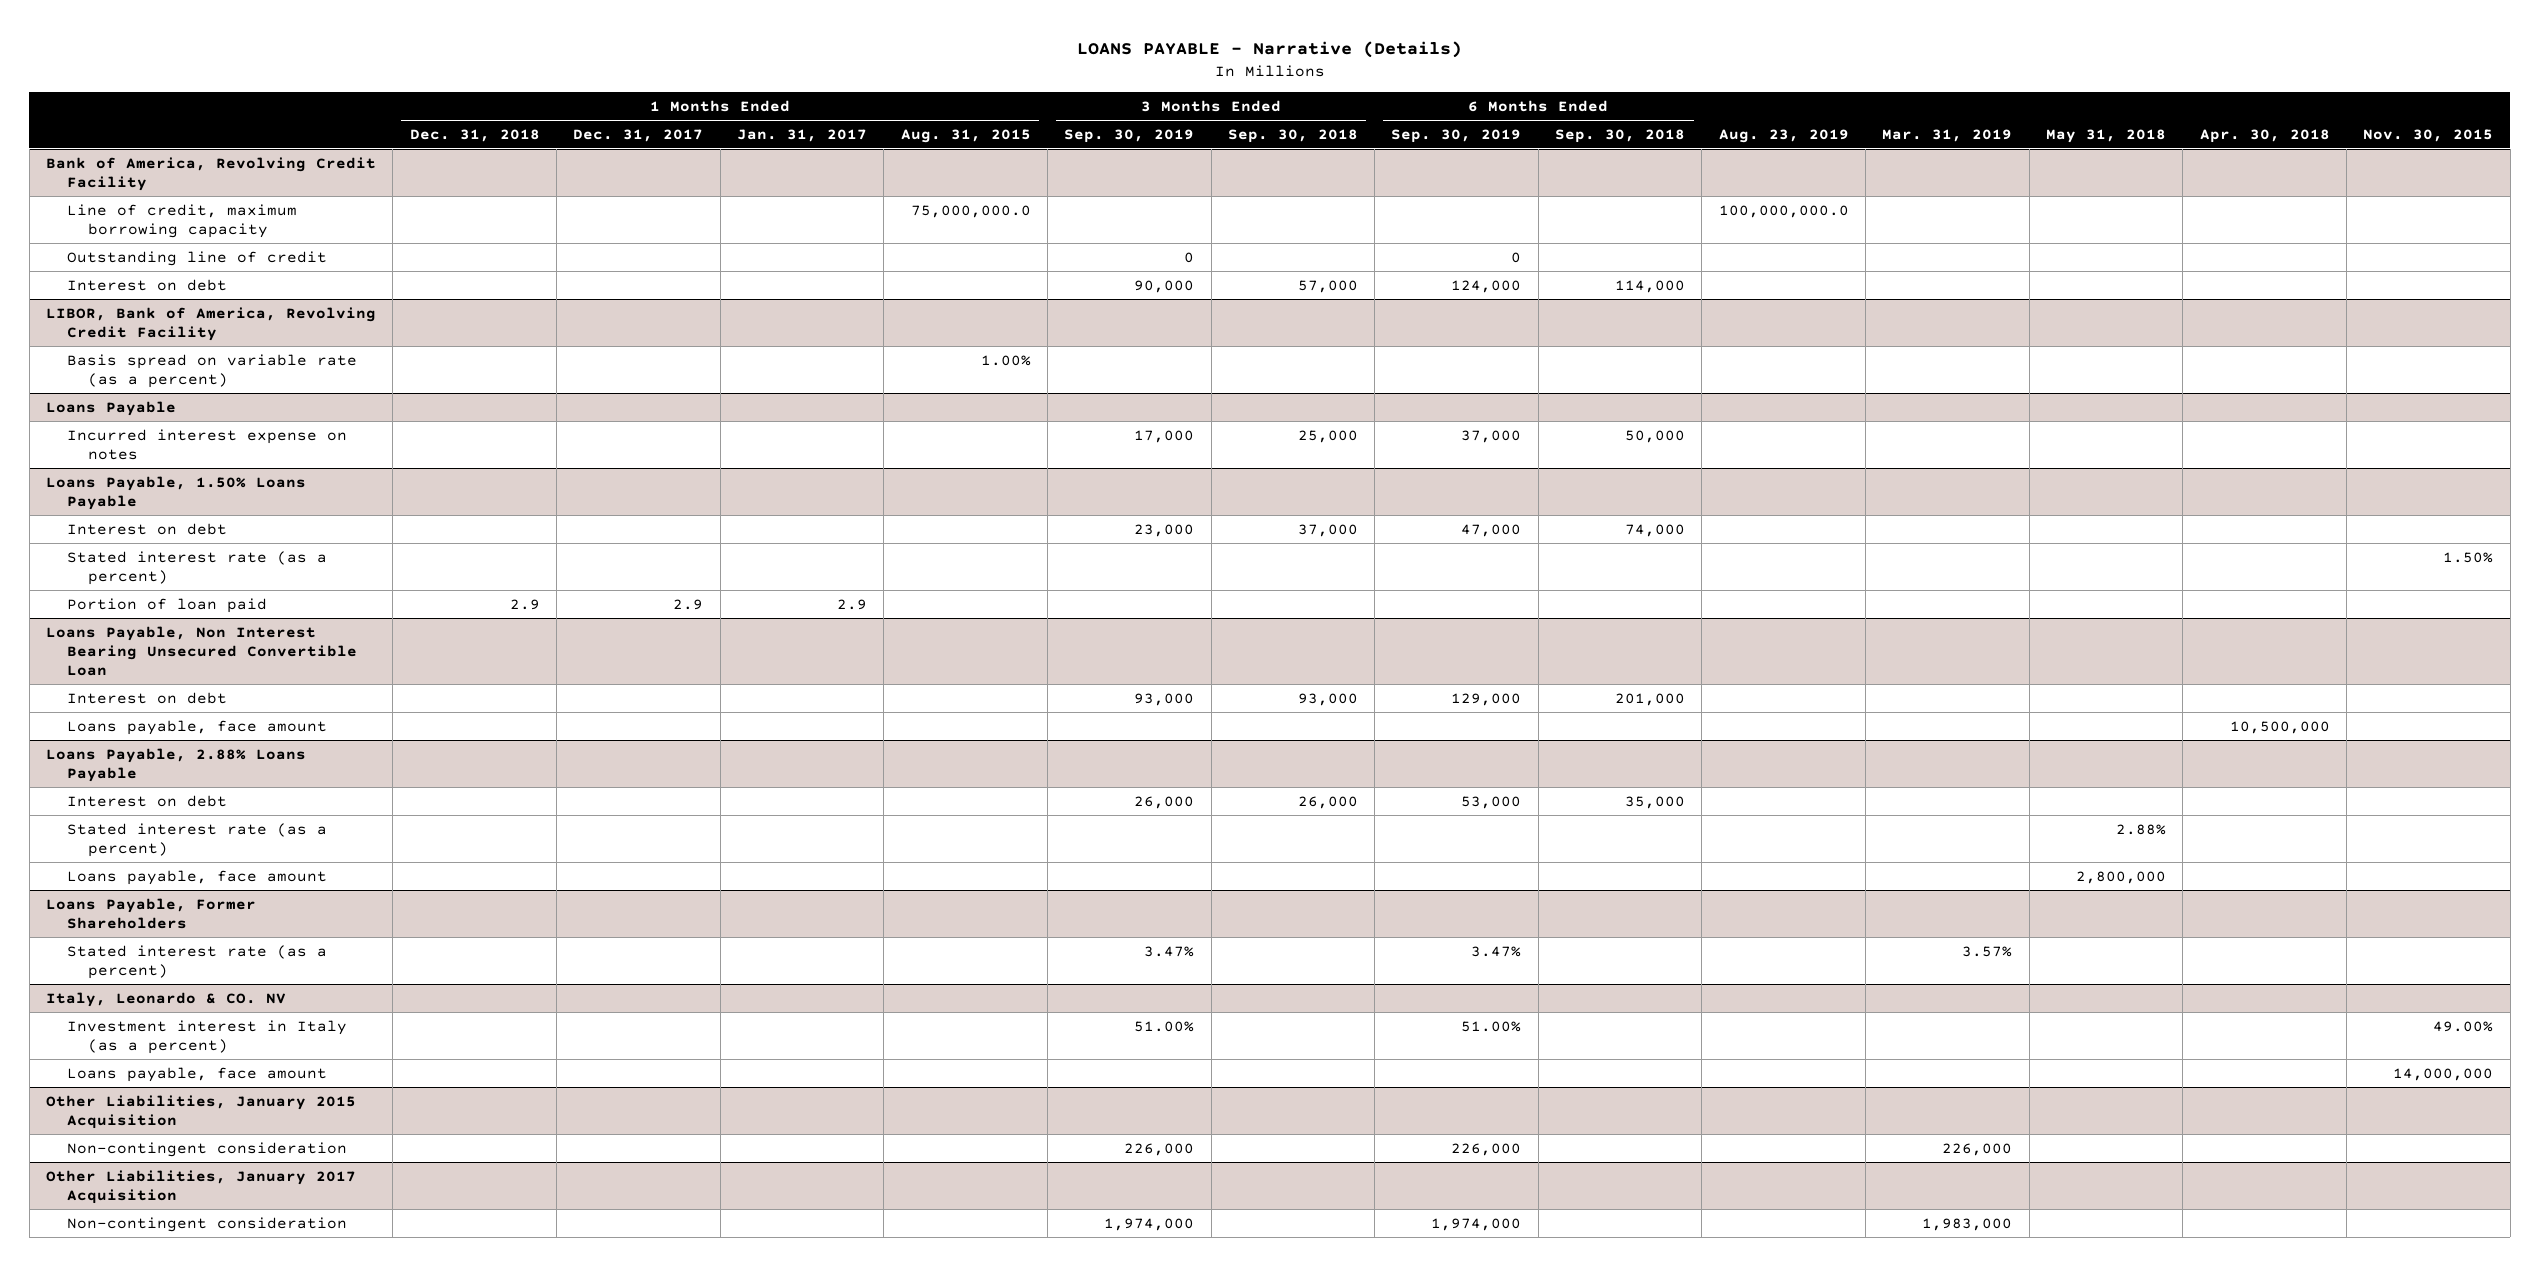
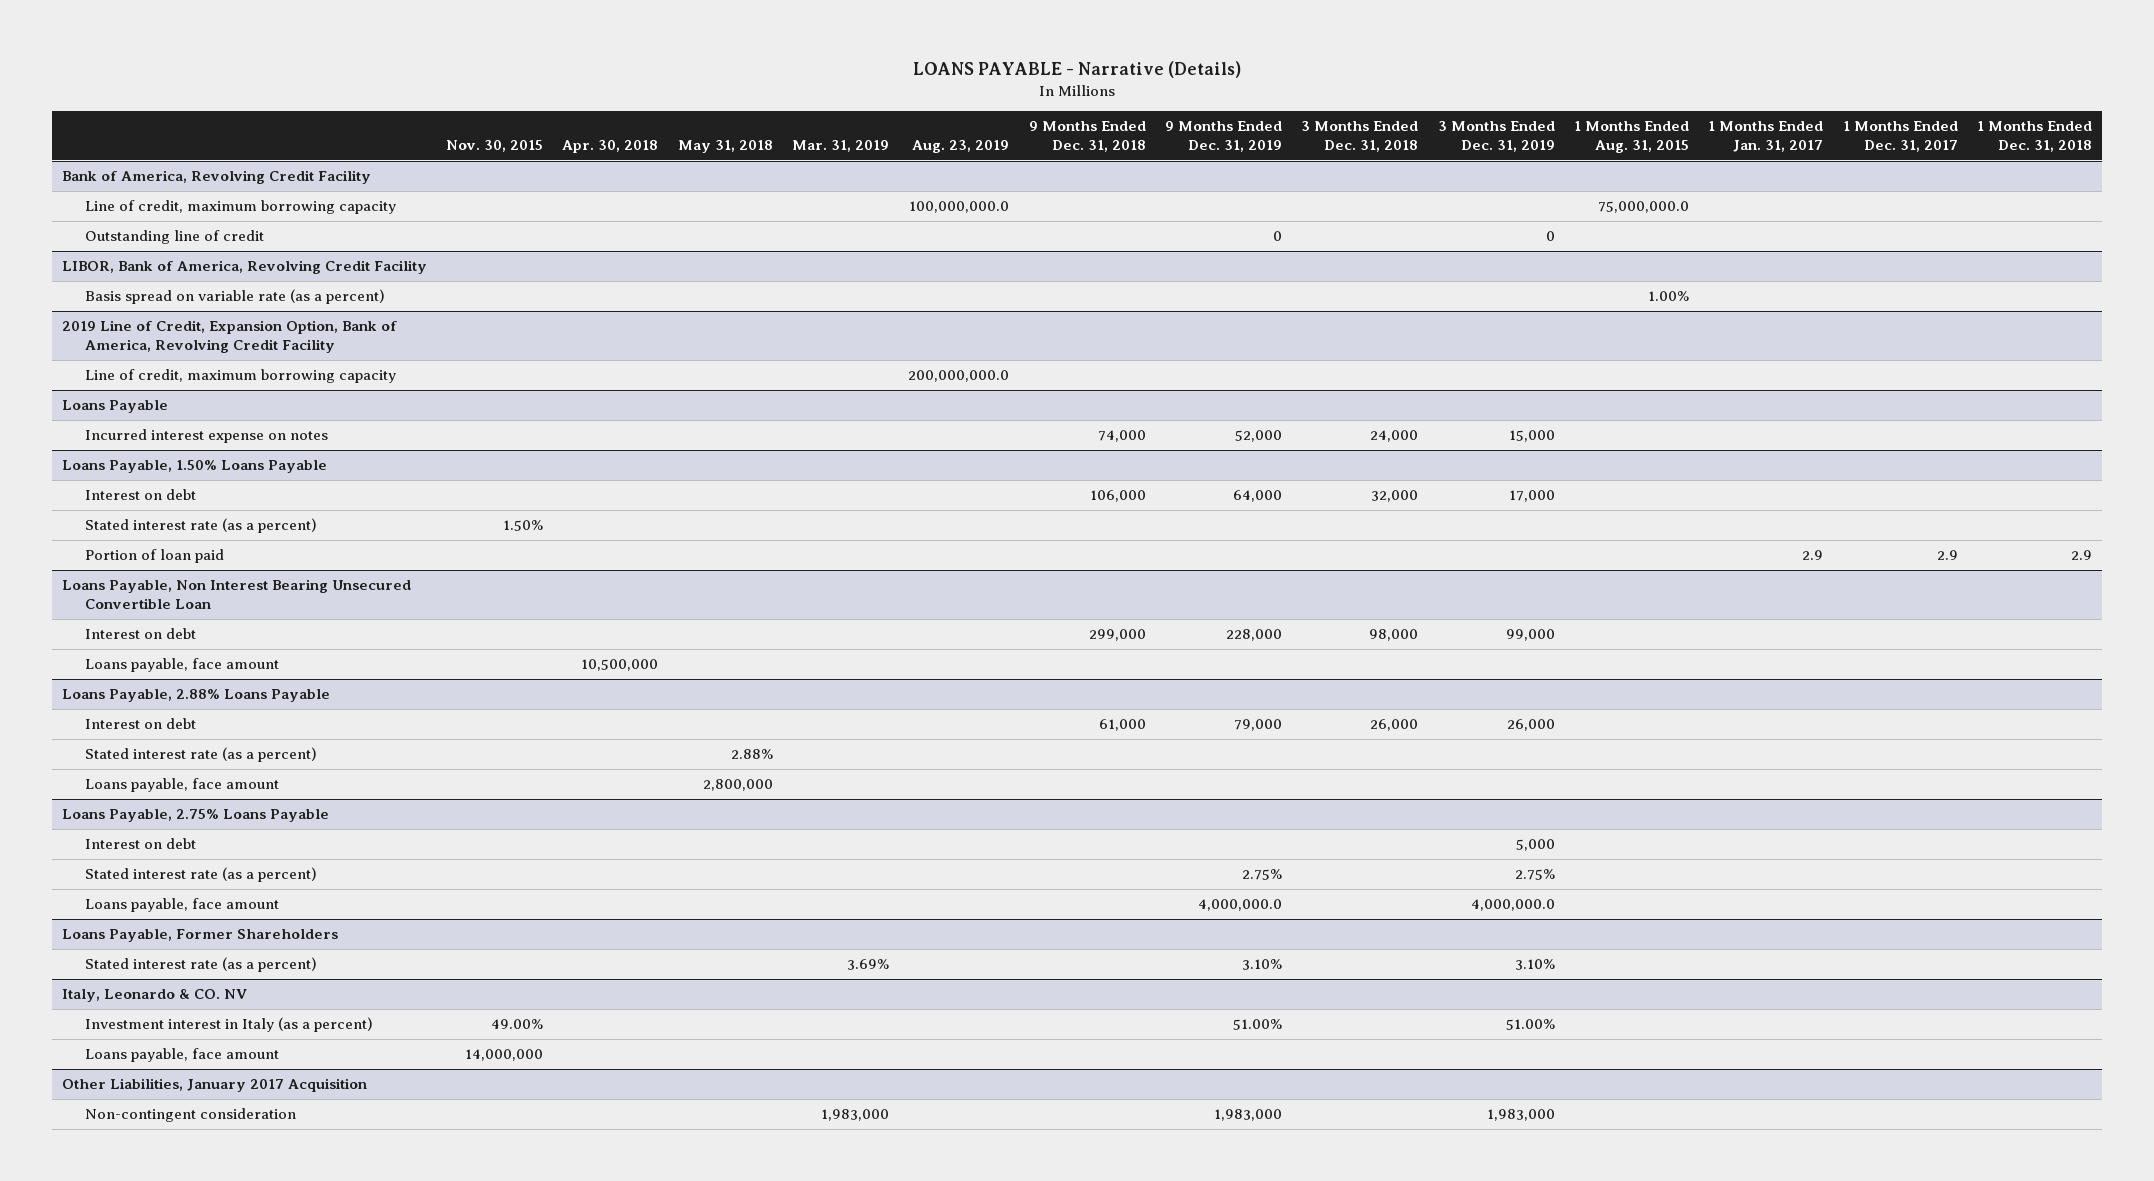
- | 1 Months Ended Dec. 31, 2018 | 1 Months Ended Dec. 31, 2017 | 1 Months Ended Jan. 31, 2017 | 1 Months Ended Aug. 31, 2015 | 3 Months Ended Sep. 30, 2019 | 3 Months Ended Sep. 30, 2018 | 6 Months Ended Sep. 30, 2019 | 6 Months Ended Sep. 30, 2018 | Aug. 23, 2019 | Mar. 31, 2019 | May 31, 2018 | Apr. 30, 2018 | Nov. 30, 2015
+ | Nov. 30, 2015 | Apr. 30, 2018 | May 31, 2018 | Mar. 31, 2019 | Aug. 23, 2019 | 9 Months Ended Dec. 31, 2018 | 9 Months Ended Dec. 31, 2019 | 3 Months Ended Dec. 31, 2018 | 3 Months Ended Dec. 31, 2019 | 1 Months Ended Aug. 31, 2015 | 1 Months Ended Jan. 31, 2017 | 1 Months Ended Dec. 31, 2017 | 1 Months Ended Dec. 31, 2018
@ Bank of America, Revolving Credit Facility
- Interest on debt | | | | | 90,000 | 57,000 | 124,000 | 114,000 | | | | |
+ 2019 Line of Credit, Expansion Option, Bank of America, Revolving Credit Facility
+ Line of credit, maximum borrowing capacity | | | | | 200,000,000.0 | | | | | | | |
+ Loans Payable, 2.75% Loans Payable
+ Interest on debt | | | | | | | | | 5,000 | | | |
+ Stated interest rate (as a percent) | | | | | | | 2.75% | | 2.75% | | | |
+ Loans payable, face amount | | | | | | | 4,000,000.0 | | 4,000,000.0 | | | |
@ Loans Payable, Former Shareholders
- Stated interest rate (as a percent) | | | | | 3.47% | | 3.47% | | | 3.57% | | |
+ Stated interest rate (as a percent) | | | | 3.69% | | | 3.10% | | 3.10% | | | |
- Other Liabilities, January 2015 Acquisition
- Non-contingent consideration | | | | | 226,000 | | 226,000 | | | 226,000 | | |

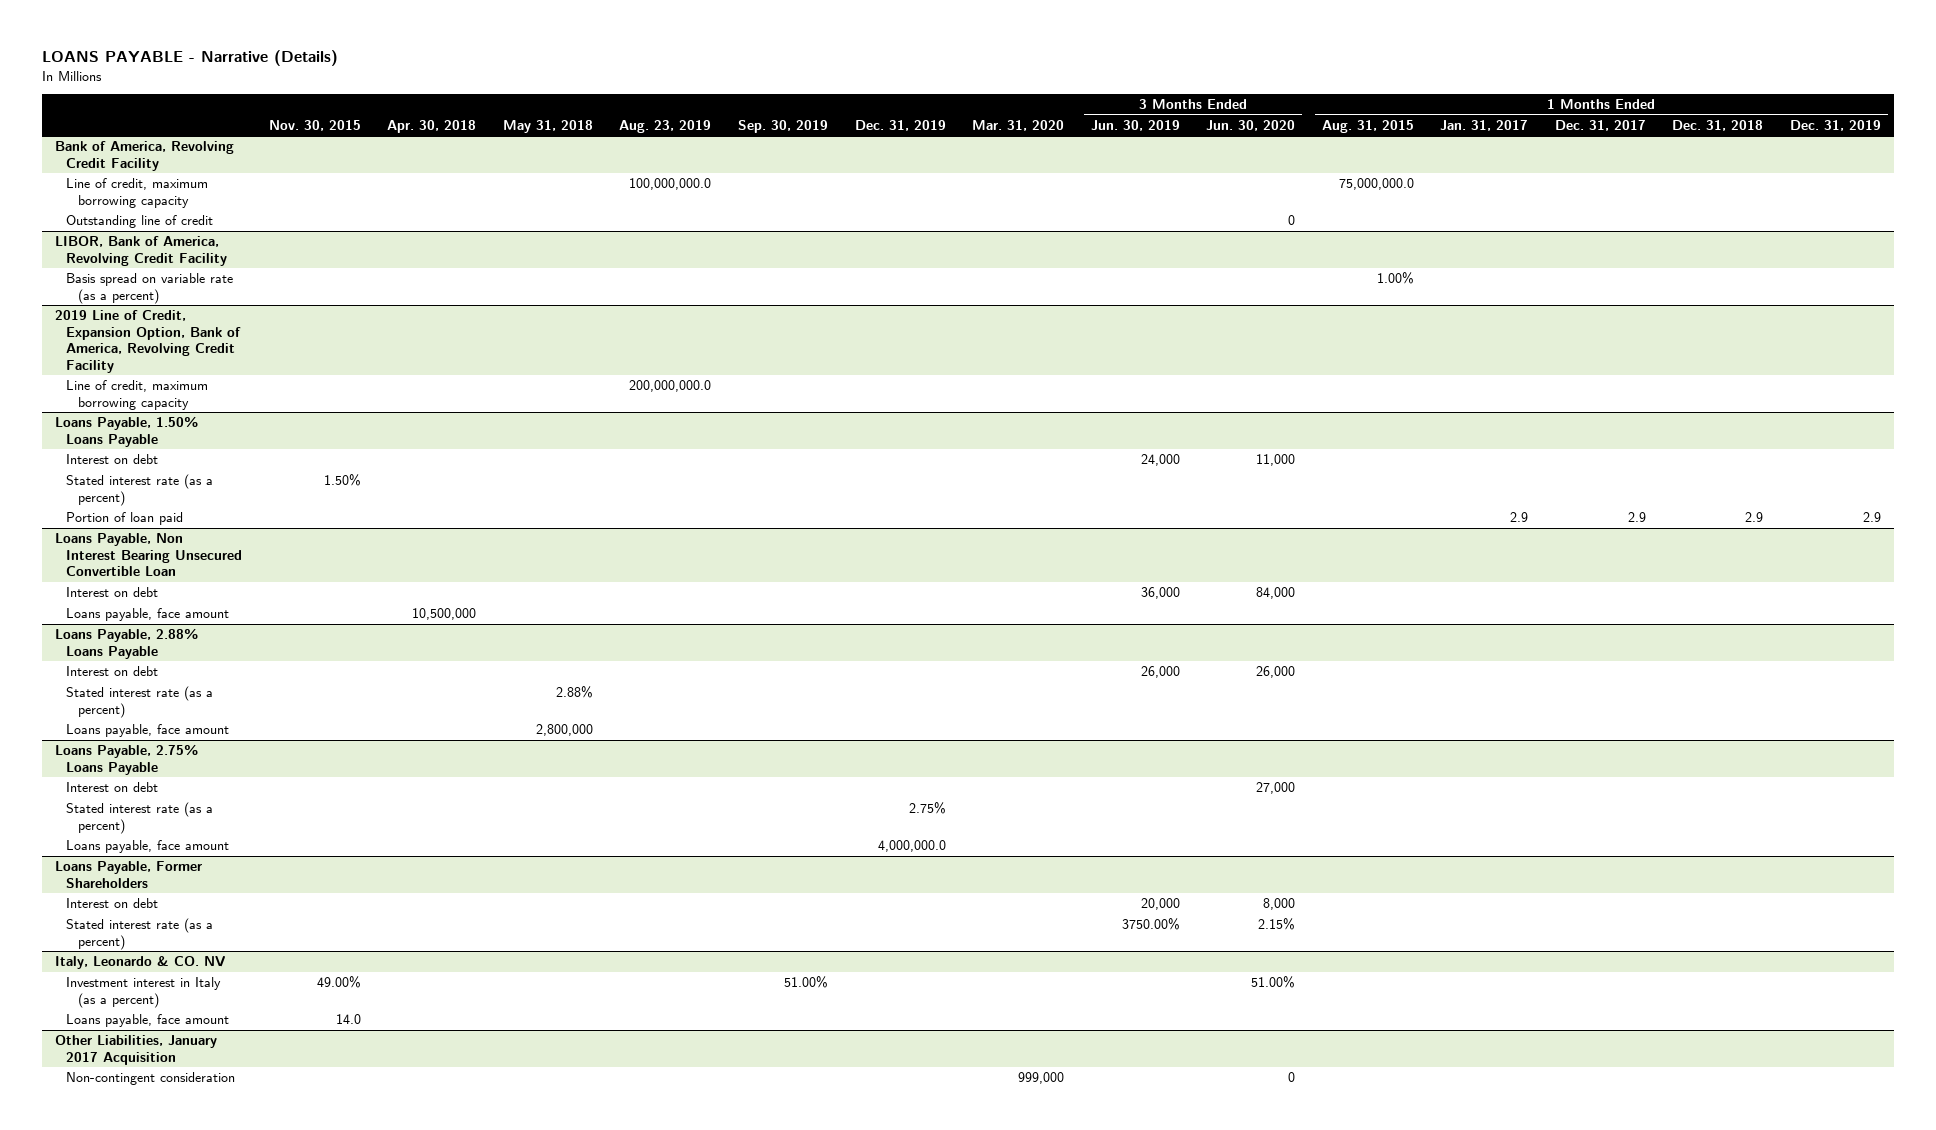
- | Nov. 30, 2015 | Apr. 30, 2018 | May 31, 2018 | Mar. 31, 2019 | Aug. 23, 2019 | 9 Months Ended Dec. 31, 2018 | 9 Months Ended Dec. 31, 2019 | 3 Months Ended Dec. 31, 2018 | 3 Months Ended Dec. 31, 2019 | 1 Months Ended Aug. 31, 2015 | 1 Months Ended Jan. 31, 2017 | 1 Months Ended Dec. 31, 2017 | 1 Months Ended Dec. 31, 2018
+ | Nov. 30, 2015 | Apr. 30, 2018 | May 31, 2018 | Aug. 23, 2019 | Sep. 30, 2019 | Dec. 31, 2019 | Mar. 31, 2020 | 3 Months Ended Jun. 30, 2019 | 3 Months Ended Jun. 30, 2020 | 1 Months Ended Aug. 31, 2015 | 1 Months Ended Jan. 31, 2017 | 1 Months Ended Dec. 31, 2017 | 1 Months Ended Dec. 31, 2018 | 1 Months Ended Dec. 31, 2019
- Loans Payable
- Incurred interest expense on notes | | | | | | 74,000 | 52,000 | 24,000 | 15,000 | | | |
@ Loans Payable, Former Shareholders
+ Interest on debt | | | | | | | | 20,000 | 8,000 | | | | |
@ Italy, Leonardo & CO. NV
- Loans payable, face amount | 14,000,000 | | | | | | | | | | | |
+ Loans payable, face amount | 14.0 | | | | | | | | | | | | |

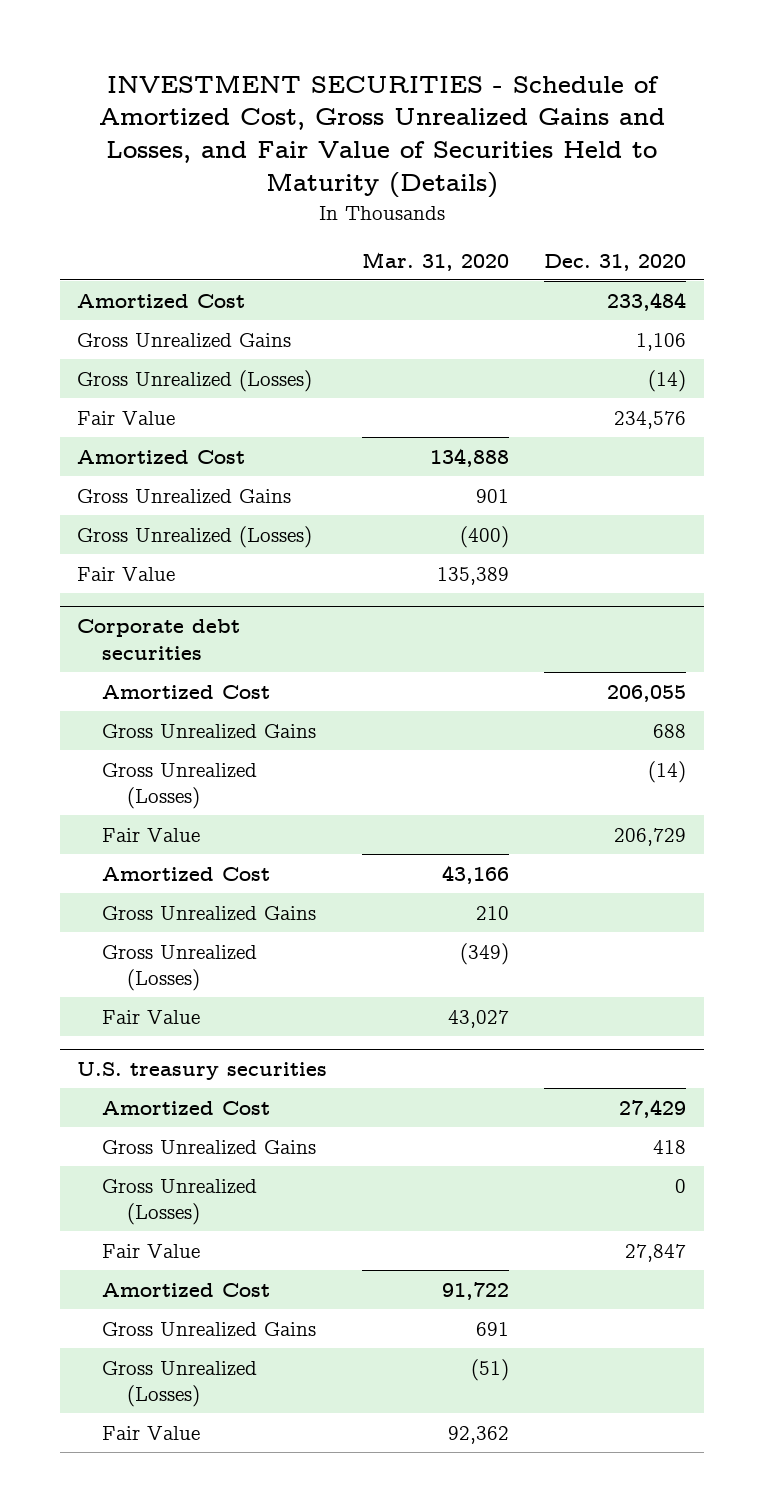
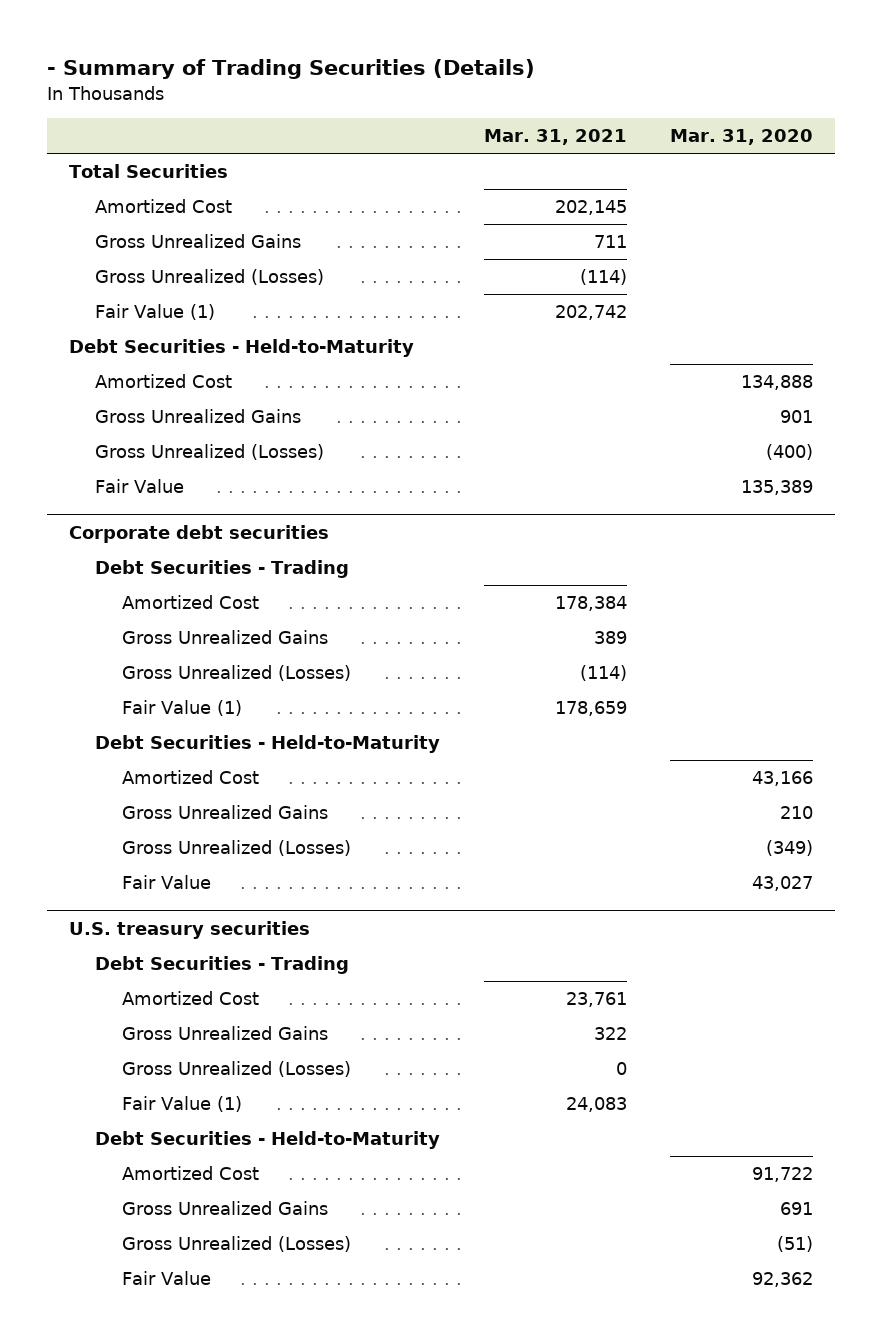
- INVESTMENT SECURITIES - Schedule of Amortized Cost, Gross Unrealized Gains and Losses, and Fair Value of Securities Held to Maturity (Details)
+ - Summary of Trading Securities (Details)
- | Mar. 31, 2020 | Dec. 31, 2020
+ | Mar. 31, 2021 | Mar. 31, 2020
+ Total Securities
- Fair Value | | 234,576
+ Fair Value (1) | 202,742 |
+ Debt Securities - Held-to-Maturity
@ Corporate debt securities
+ Debt Securities - Trading
- Fair Value | | 206,729
+ Fair Value (1) | 178,659 |
+ Debt Securities - Held-to-Maturity
@ U.S. treasury securities
+ Debt Securities - Trading
- Fair Value | | 27,847
+ Fair Value (1) | 24,083 |
+ Debt Securities - Held-to-Maturity

